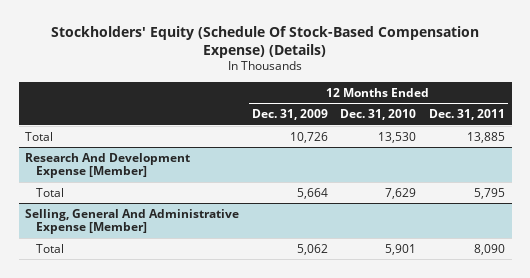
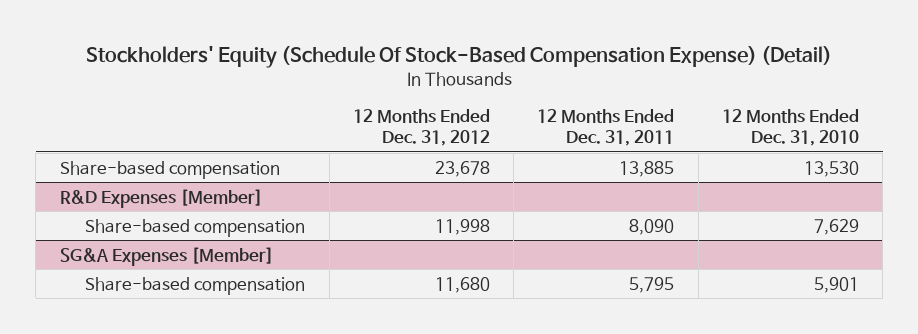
- Stockholders' Equity (Schedule Of Stock-Based Compensation Expense) (Details)
+ Stockholders' Equity (Schedule Of Stock-Based Compensation Expense) (Detail)
- | 12 Months Ended Dec. 31, 2009 | 12 Months Ended Dec. 31, 2010 | 12 Months Ended Dec. 31, 2011
+ | 12 Months Ended Dec. 31, 2012 | 12 Months Ended Dec. 31, 2011 | 12 Months Ended Dec. 31, 2010
- Total | 10,726 | 13,530 | 13,885
- Research And Development Expense [Member]
- Total | 5,664 | 7,629 | 5,795
- Selling, General And Administrative Expense [Member]
- Total | 5,062 | 5,901 | 8,090
+ Share-based compensation | 23,678 | 13,885 | 13,530
+ R&D Expenses [Member]
+ Share-based compensation | 11,998 | 8,090 | 7,629
+ SG&A Expenses [Member]
+ Share-based compensation | 11,680 | 5,795 | 5,901

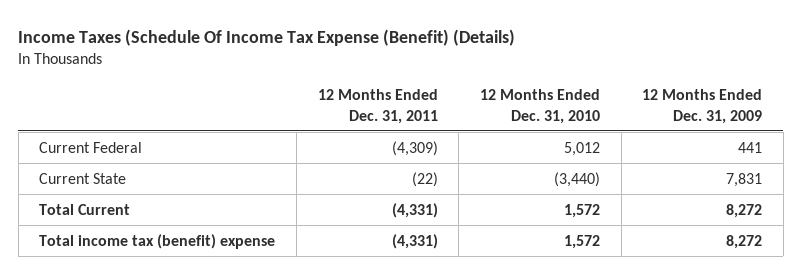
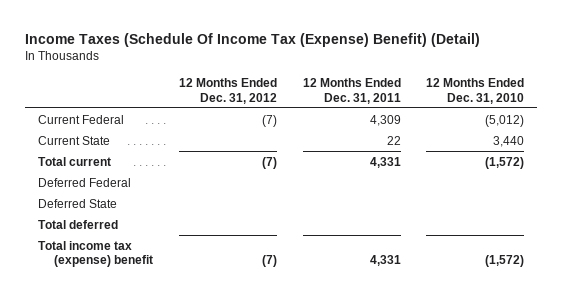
- Income Taxes (Schedule Of Income Tax Expense (Benefit) (Details)
+ Income Taxes (Schedule Of Income Tax (Expense) Benefit) (Detail)
- | 12 Months Ended Dec. 31, 2011 | 12 Months Ended Dec. 31, 2010 | 12 Months Ended Dec. 31, 2009
+ | 12 Months Ended Dec. 31, 2012 | 12 Months Ended Dec. 31, 2011 | 12 Months Ended Dec. 31, 2010
- Current Federal | (4,309) | 5,012 | 441
- Current State | (22) | (3,440) | 7,831
- Total Current | (4,331) | 1,572 | 8,272
- Total income tax (benefit) expense | (4,331) | 1,572 | 8,272
+ Current Federal | (7) | 4,309 | (5,012)
+ Current State | | 22 | 3,440
+ Total current | (7) | 4,331 | (1,572)
+ Deferred Federal
+ Deferred State
+ Total deferred
+ Total income tax (expense) benefit | (7) | 4,331 | (1,572)

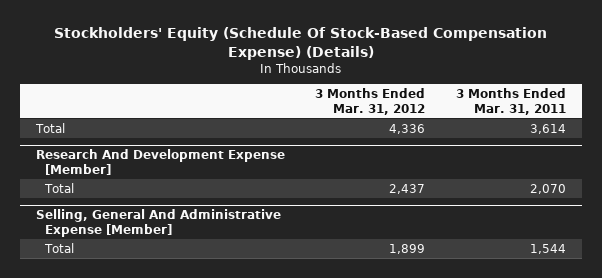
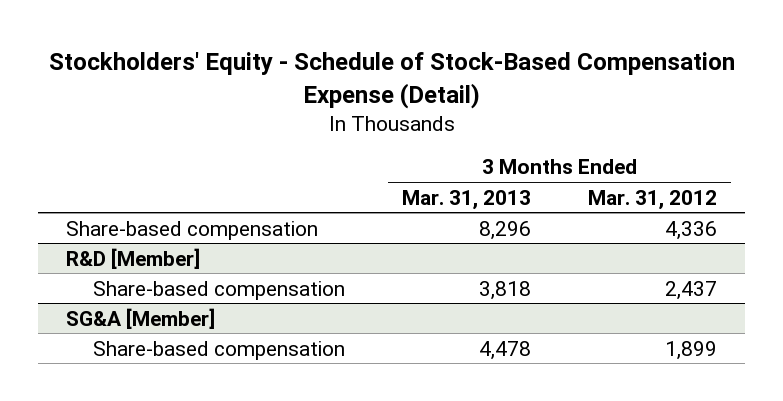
- Stockholders' Equity (Schedule Of Stock-Based Compensation Expense) (Details)
+ Stockholders' Equity - Schedule of Stock-Based Compensation Expense (Detail)
- | 3 Months Ended Mar. 31, 2012 | 3 Months Ended Mar. 31, 2011
+ | 3 Months Ended Mar. 31, 2013 | 3 Months Ended Mar. 31, 2012
- Total | 4,336 | 3,614
- Research And Development Expense [Member]
- Total | 2,437 | 2,070
- Selling, General And Administrative Expense [Member]
- Total | 1,899 | 1,544
+ Share-based compensation | 8,296 | 4,336
+ R&D [Member]
+ Share-based compensation | 3,818 | 2,437
+ SG&A [Member]
+ Share-based compensation | 4,478 | 1,899

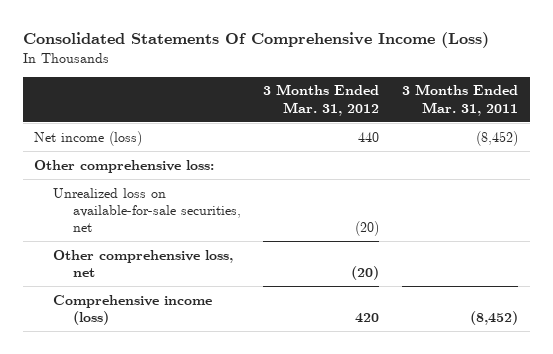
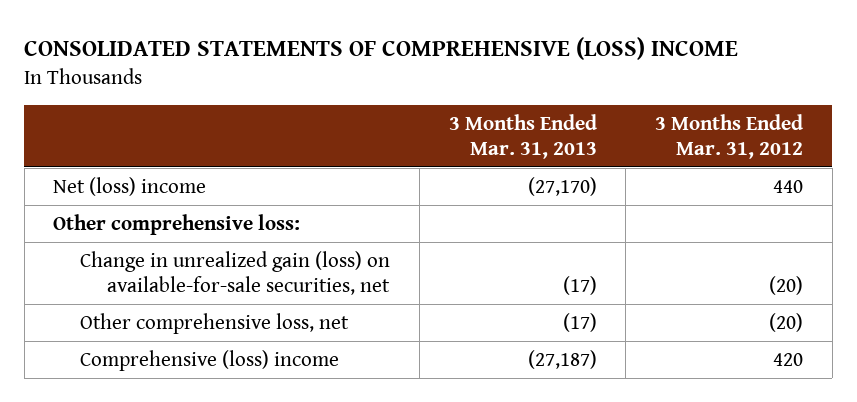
- Consolidated Statements Of Comprehensive Income (Loss)
+ CONSOLIDATED STATEMENTS OF COMPREHENSIVE (LOSS) INCOME
- | 3 Months Ended Mar. 31, 2012 | 3 Months Ended Mar. 31, 2011
+ | 3 Months Ended Mar. 31, 2013 | 3 Months Ended Mar. 31, 2012
- Net income (loss) | 440 | (8,452)
+ Net (loss) income | (27,170) | 440
- Unrealized loss on available-for-sale securities, net | (20) |
+ Change in unrealized gain (loss) on available-for-sale securities, net | (17) | (20)
- Comprehensive income (loss) | 420 | (8,452)
+ Comprehensive (loss) income | (27,187) | 420

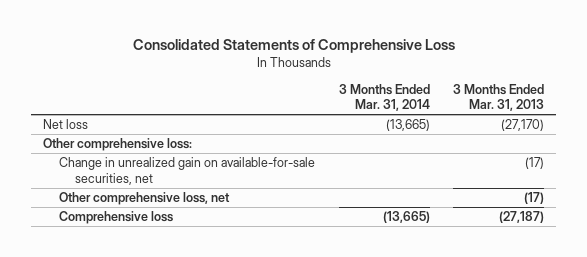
- CONSOLIDATED STATEMENTS OF COMPREHENSIVE (LOSS) INCOME
+ Consolidated Statements of Comprehensive Loss
- | 3 Months Ended Mar. 31, 2013 | 3 Months Ended Mar. 31, 2012
+ | 3 Months Ended Mar. 31, 2014 | 3 Months Ended Mar. 31, 2013
- Net (loss) income | (27,170) | 440
+ Net loss | (13,665) | (27,170)
- Change in unrealized gain (loss) on available-for-sale securities, net | (17) | (20)
+ Change in unrealized gain on available-for-sale securities, net | | (17)
- Comprehensive (loss) income | (27,187) | 420
+ Comprehensive loss | (13,665) | (27,187)

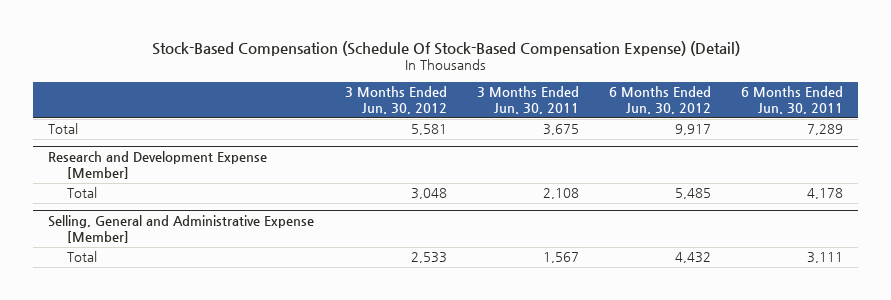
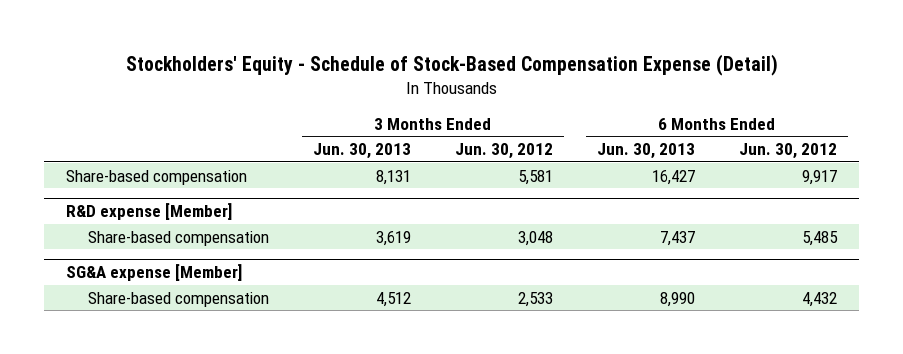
- Stock-Based Compensation (Schedule Of Stock-Based Compensation Expense) (Detail)
+ Stockholders' Equity - Schedule of Stock-Based Compensation Expense (Detail)
- | 3 Months Ended Jun. 30, 2012 | 3 Months Ended Jun. 30, 2011 | 6 Months Ended Jun. 30, 2012 | 6 Months Ended Jun. 30, 2011
+ | 3 Months Ended Jun. 30, 2013 | 3 Months Ended Jun. 30, 2012 | 6 Months Ended Jun. 30, 2013 | 6 Months Ended Jun. 30, 2012
- Total | 5,581 | 3,675 | 9,917 | 7,289
- Research and Development Expense [Member]
- Total | 3,048 | 2,108 | 5,485 | 4,178
- Selling, General and Administrative Expense [Member]
- Total | 2,533 | 1,567 | 4,432 | 3,111
+ Share-based compensation | 8,131 | 5,581 | 16,427 | 9,917
+ R&D expense [Member]
+ Share-based compensation | 3,619 | 3,048 | 7,437 | 5,485
+ SG&A expense [Member]
+ Share-based compensation | 4,512 | 2,533 | 8,990 | 4,432

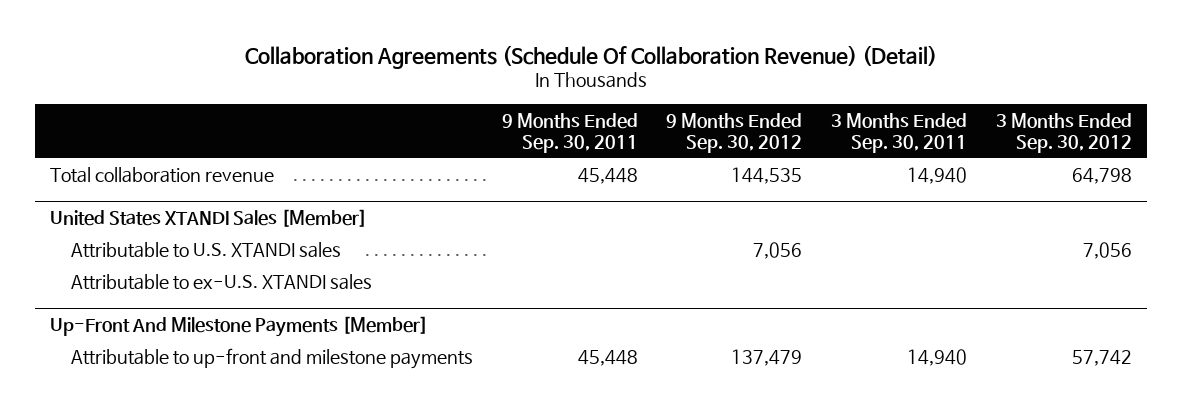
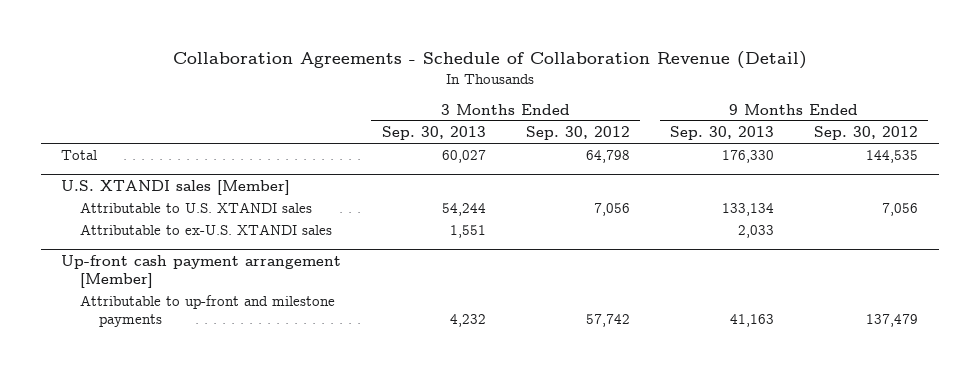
- Collaboration Agreements (Schedule Of Collaboration Revenue) (Detail)
+ Collaboration Agreements - Schedule of Collaboration Revenue (Detail)
- | 9 Months Ended Sep. 30, 2011 | 9 Months Ended Sep. 30, 2012 | 3 Months Ended Sep. 30, 2011 | 3 Months Ended Sep. 30, 2012
+ | 3 Months Ended Sep. 30, 2013 | 3 Months Ended Sep. 30, 2012 | 9 Months Ended Sep. 30, 2013 | 9 Months Ended Sep. 30, 2012
- Total collaboration revenue | 45,448 | 144,535 | 14,940 | 64,798
- United States XTANDI Sales [Member]
+ Total | 60,027 | 64,798 | 176,330 | 144,535
+ U.S. XTANDI sales [Member]
- Up-Front And Milestone Payments [Member]
+ Up-front cash payment arrangement [Member]

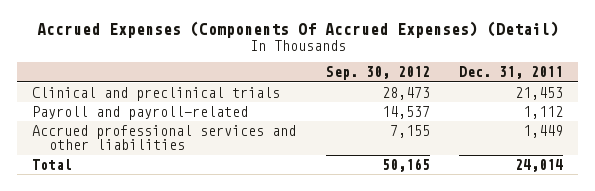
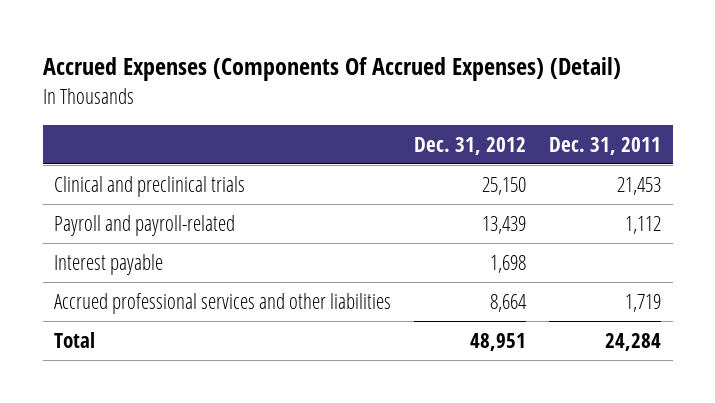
- | Sep. 30, 2012 | Dec. 31, 2011
+ | Dec. 31, 2012 | Dec. 31, 2011
- Accrued professional services and other liabilities | 7,155 | 1,449
- Total | 50,165 | 24,014
+ Interest payable | 1,698 |
+ Accrued professional services and other liabilities | 8,664 | 1,719
+ Total | 48,951 | 24,284

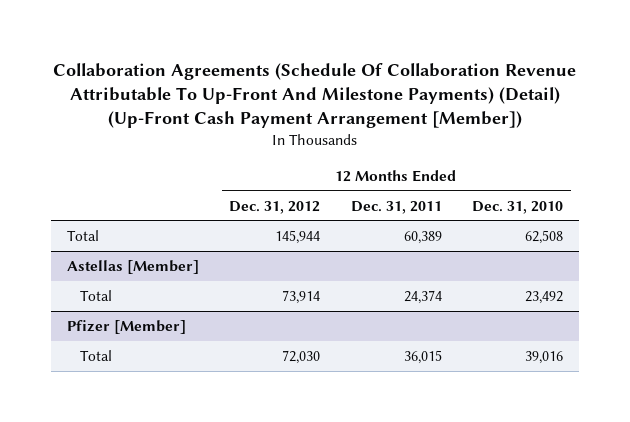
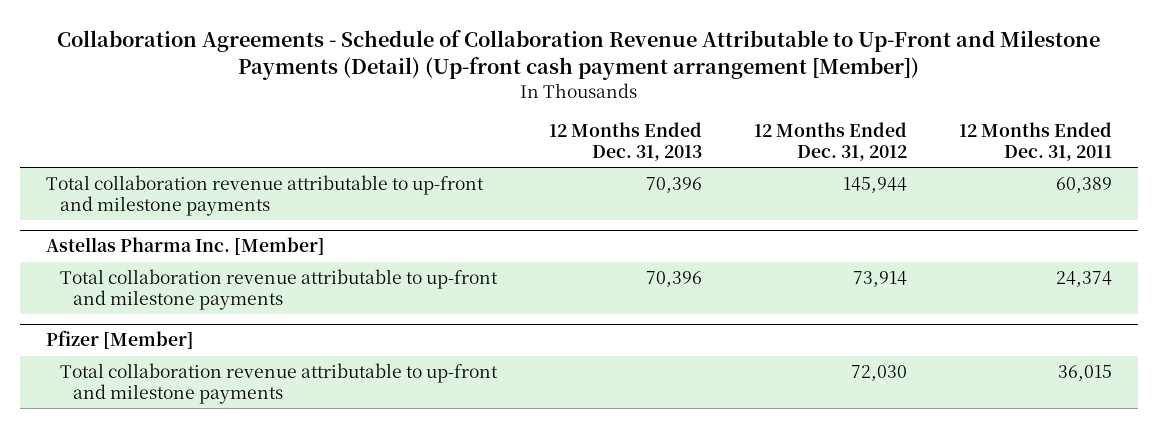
- Collaboration Agreements (Schedule Of Collaboration Revenue Attributable To Up-Front And Milestone Payments) (Detail) (Up-Front Cash Payment Arrangement [Member])
+ Collaboration Agreements - Schedule of Collaboration Revenue Attributable to Up-Front and Milestone Payments (Detail) (Up-front cash payment arrangement [Member])
- | 12 Months Ended Dec. 31, 2012 | 12 Months Ended Dec. 31, 2011 | 12 Months Ended Dec. 31, 2010
+ | 12 Months Ended Dec. 31, 2013 | 12 Months Ended Dec. 31, 2012 | 12 Months Ended Dec. 31, 2011
- Total | 145,944 | 60,389 | 62,508
- Astellas [Member]
- Total | 73,914 | 24,374 | 23,492
+ Total collaboration revenue attributable to up-front and milestone payments | 70,396 | 145,944 | 60,389
+ Astellas Pharma Inc. [Member]
+ Total collaboration revenue attributable to up-front and milestone payments | 70,396 | 73,914 | 24,374
@ Pfizer [Member]
- Total | 72,030 | 36,015 | 39,016
+ Total collaboration revenue attributable to up-front and milestone payments | | 72,030 | 36,015

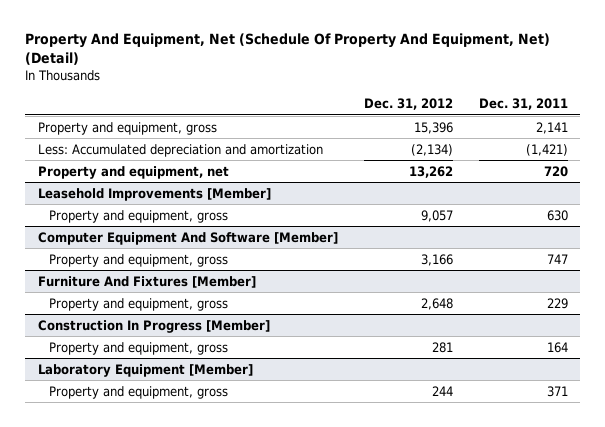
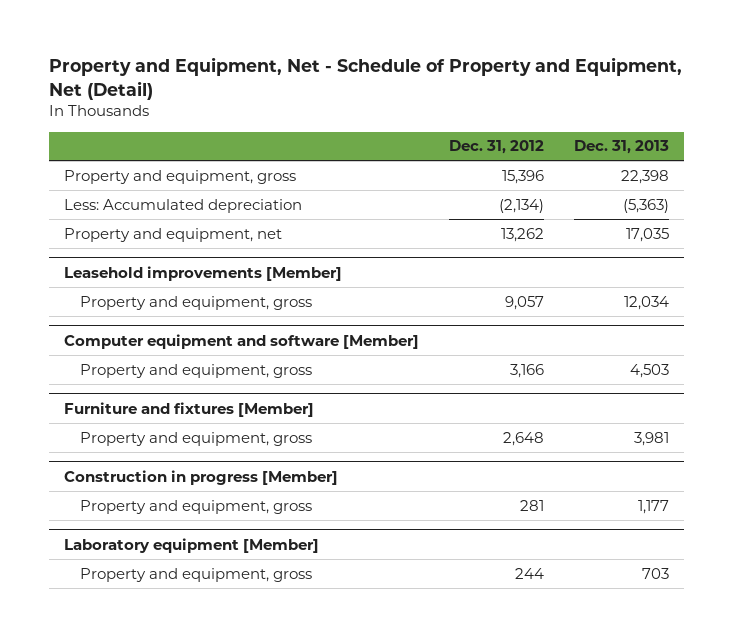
- Property And Equipment, Net (Schedule Of Property And Equipment, Net) (Detail)
+ Property and Equipment, Net - Schedule of Property and Equipment, Net (Detail)
- | Dec. 31, 2012 | Dec. 31, 2011
+ | Dec. 31, 2012 | Dec. 31, 2013
- Less: Accumulated depreciation and amortization | (2,134) | (1,421)
+ Less: Accumulated depreciation | (2,134) | (5,363)
- Leasehold Improvements [Member]
+ Leasehold improvements [Member]
- Computer Equipment And Software [Member]
+ Computer equipment and software [Member]
- Furniture And Fixtures [Member]
+ Furniture and fixtures [Member]
- Construction In Progress [Member]
+ Construction in progress [Member]
- Laboratory Equipment [Member]
+ Laboratory equipment [Member]

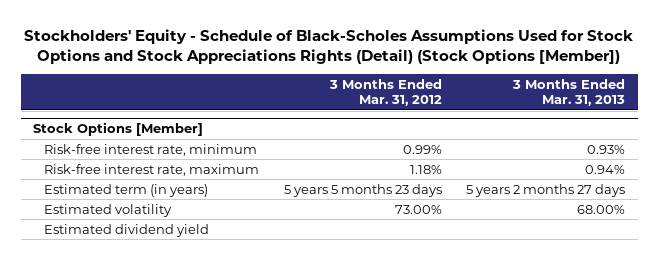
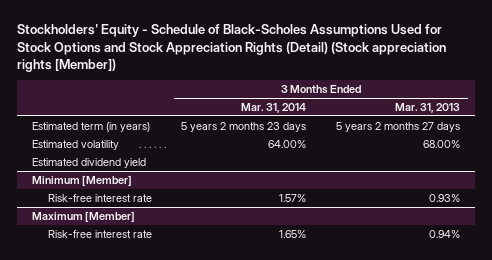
- Stockholders' Equity - Schedule of Black-Scholes Assumptions Used for Stock Options and Stock Appreciations Rights (Detail) (Stock Options [Member])
+ Stockholders' Equity - Schedule of Black-Scholes Assumptions Used for Stock Options and Stock Appreciation Rights (Detail) (Stock appreciation rights [Member])
- | 3 Months Ended Mar. 31, 2012 | 3 Months Ended Mar. 31, 2013
+ | 3 Months Ended Mar. 31, 2014 | 3 Months Ended Mar. 31, 2013
- Stock Options [Member]
- Risk-free interest rate, minimum | 0.99% | 0.93%
- Risk-free interest rate, maximum | 1.18% | 0.94%
+ Minimum [Member]
+ Risk-free interest rate | 1.57% | 0.93%
+ Maximum [Member]
+ Risk-free interest rate | 1.65% | 0.94%

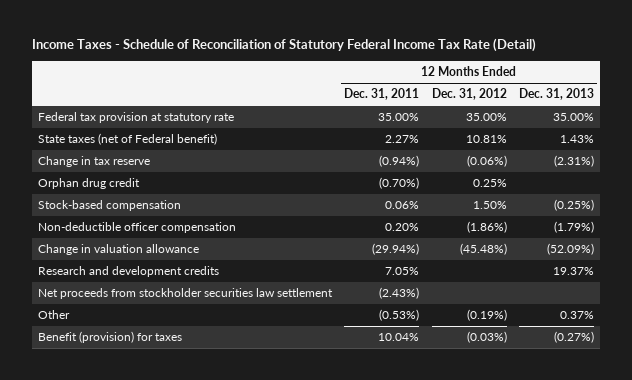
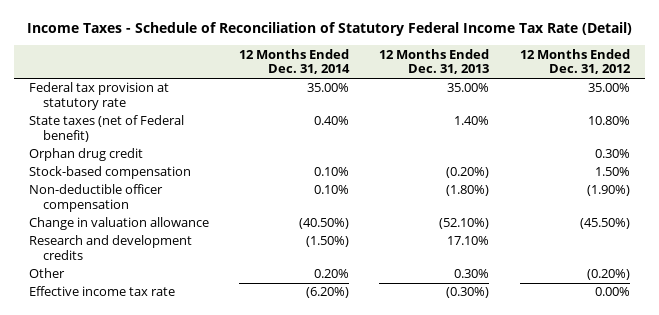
- | 12 Months Ended Dec. 31, 2011 | 12 Months Ended Dec. 31, 2012 | 12 Months Ended Dec. 31, 2013
+ | 12 Months Ended Dec. 31, 2014 | 12 Months Ended Dec. 31, 2013 | 12 Months Ended Dec. 31, 2012
- State taxes (net of Federal benefit) | 2.27% | 10.81% | 1.43%
- Change in tax reserve | (0.94%) | (0.06%) | (2.31%)
- Orphan drug credit | (0.70%) | 0.25% |
- Stock-based compensation | 0.06% | 1.50% | (0.25%)
- Non-deductible officer compensation | 0.20% | (1.86%) | (1.79%)
- Change in valuation allowance | (29.94%) | (45.48%) | (52.09%)
- Research and development credits | 7.05% | | 19.37%
- Net proceeds from stockholder securities law settlement | (2.43%) | |
- Other | (0.53%) | (0.19%) | 0.37%
- Benefit (provision) for taxes | 10.04% | (0.03%) | (0.27%)
+ State taxes (net of Federal benefit) | 0.40% | 1.40% | 10.80%
+ Orphan drug credit | | | 0.30%
+ Stock-based compensation | 0.10% | (0.20%) | 1.50%
+ Non-deductible officer compensation | 0.10% | (1.80%) | (1.90%)
+ Change in valuation allowance | (40.50%) | (52.10%) | (45.50%)
+ Research and development credits | (1.50%) | 17.10% |
+ Other | 0.20% | 0.30% | (0.20%)
+ Effective income tax rate | (6.20%) | (0.30%) | 0.00%

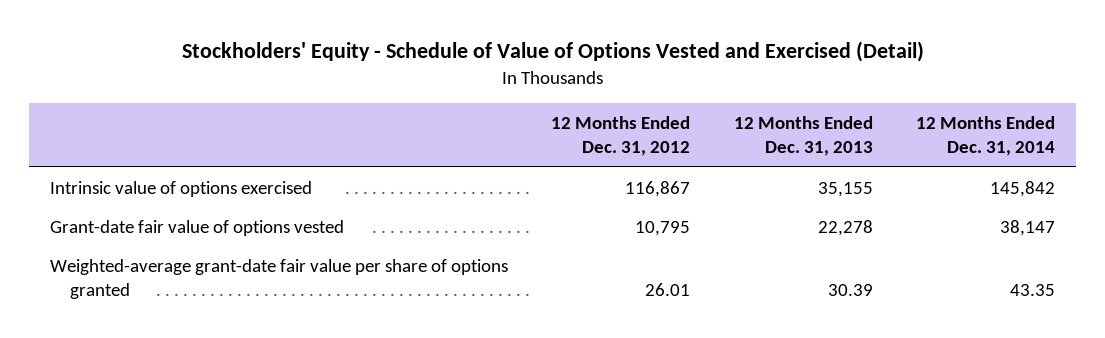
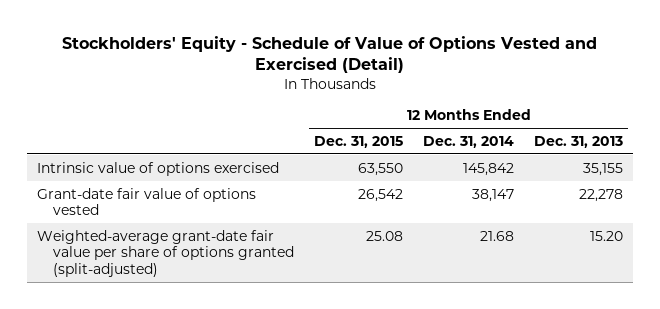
- | 12 Months Ended Dec. 31, 2012 | 12 Months Ended Dec. 31, 2013 | 12 Months Ended Dec. 31, 2014
+ | 12 Months Ended Dec. 31, 2015 | 12 Months Ended Dec. 31, 2014 | 12 Months Ended Dec. 31, 2013
- Weighted-average grant-date fair value per share of options granted | 26.01 | 30.39 | 43.35
+ Weighted-average grant-date fair value per share of options granted (split-adjusted) | 25.08 | 21.68 | 15.20

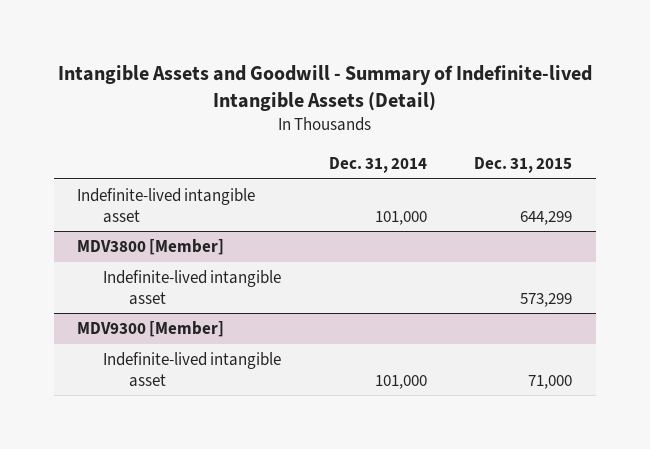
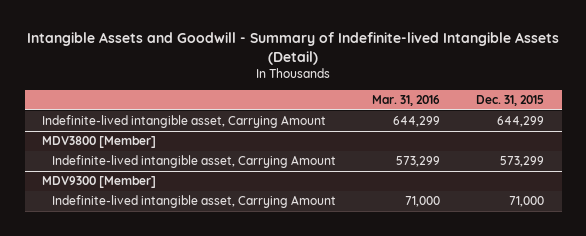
- | Dec. 31, 2014 | Dec. 31, 2015
+ | Mar. 31, 2016 | Dec. 31, 2015
- Indefinite-lived intangible asset | 101,000 | 644,299
+ Indefinite-lived intangible asset, Carrying Amount | 644,299 | 644,299
@ MDV3800 [Member]
- Indefinite-lived intangible asset | | 573,299
+ Indefinite-lived intangible asset, Carrying Amount | 573,299 | 573,299
@ MDV9300 [Member]
- Indefinite-lived intangible asset | 101,000 | 71,000
+ Indefinite-lived intangible asset, Carrying Amount | 71,000 | 71,000

